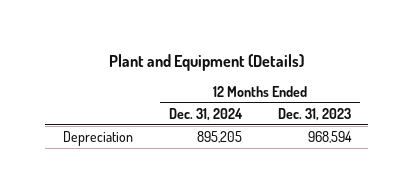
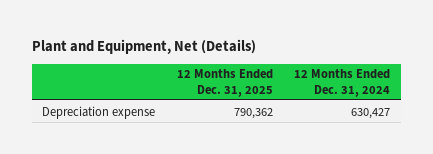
- Plant and Equipment (Details)
+ Plant and Equipment, Net (Details)
- | 12 Months Ended Dec. 31, 2024 | 12 Months Ended Dec. 31, 2023
+ | 12 Months Ended Dec. 31, 2025 | 12 Months Ended Dec. 31, 2024
- Depreciation | 895,205 | 968,594
+ Depreciation expense | 790,362 | 630,427

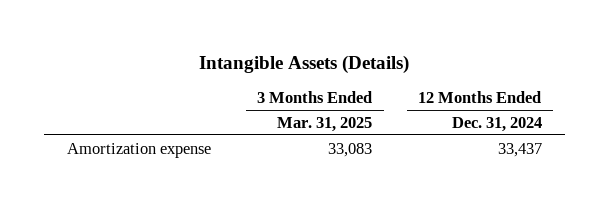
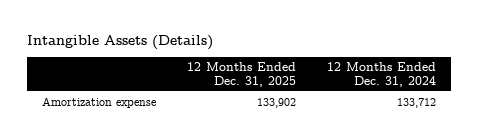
- | 3 Months Ended Mar. 31, 2025 | 12 Months Ended Dec. 31, 2024
+ | 12 Months Ended Dec. 31, 2025 | 12 Months Ended Dec. 31, 2024
- Amortization expense | 33,083 | 33,437
+ Amortization expense | 133,902 | 133,712

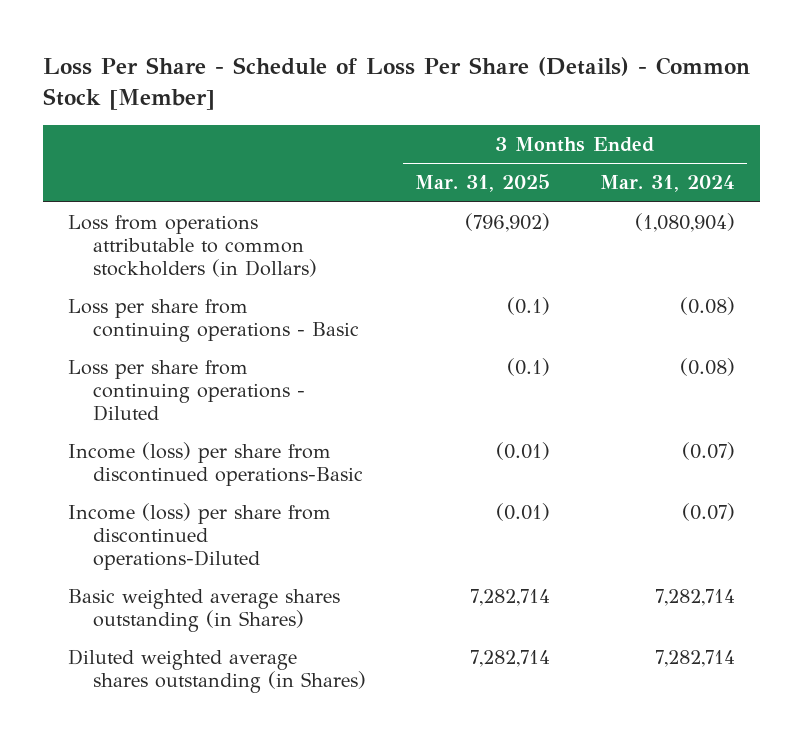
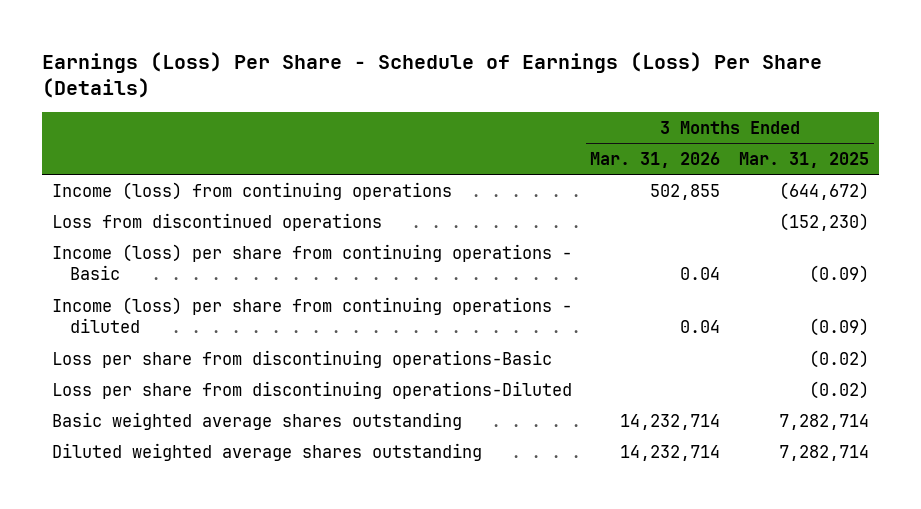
- Loss Per Share - Schedule of Loss Per Share (Details) - Common Stock [Member]
+ Earnings (Loss) Per Share - Schedule of Earnings (Loss) Per Share (Details)
- | 3 Months Ended Mar. 31, 2025 | 3 Months Ended Mar. 31, 2024
+ | 3 Months Ended Mar. 31, 2026 | 3 Months Ended Mar. 31, 2025
- Loss from operations attributable to common stockholders (in Dollars) | (796,902) | (1,080,904)
- Loss per share from continuing operations - Basic | (0.1) | (0.08)
- Loss per share from continuing operations - Diluted | (0.1) | (0.08)
- Income (loss) per share from discontinued operations-Basic | (0.01) | (0.07)
- Income (loss) per share from discontinued operations-Diluted | (0.01) | (0.07)
- Basic weighted average shares outstanding (in Shares) | 7,282,714 | 7,282,714
- Diluted weighted average shares outstanding (in Shares) | 7,282,714 | 7,282,714
+ Income (loss) from continuing operations | 502,855 | (644,672)
+ Loss from discontinued operations | | (152,230)
+ Income (loss) per share from continuing operations - Basic | 0.04 | (0.09)
+ Income (loss) per share from continuing operations - diluted | 0.04 | (0.09)
+ Loss per share from discontinuing operations-Basic | | (0.02)
+ Loss per share from discontinuing operations-Diluted | | (0.02)
+ Basic weighted average shares outstanding | 14,232,714 | 7,282,714
+ Diluted weighted average shares outstanding | 14,232,714 | 7,282,714

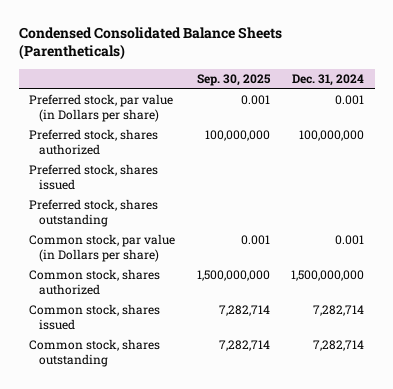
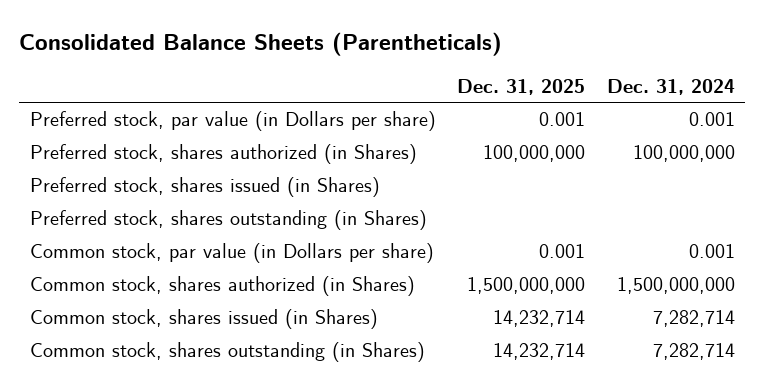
- Condensed Consolidated Balance Sheets (Parentheticals)
+ Consolidated Balance Sheets (Parentheticals)
- | Sep. 30, 2025 | Dec. 31, 2024
+ | Dec. 31, 2025 | Dec. 31, 2024
- Preferred stock, shares authorized | 100,000,000 | 100,000,000
- Preferred stock, shares issued
- Preferred stock, shares outstanding
+ Preferred stock, shares authorized (in Shares) | 100,000,000 | 100,000,000
+ Preferred stock, shares issued (in Shares)
+ Preferred stock, shares outstanding (in Shares)
- Common stock, shares authorized | 1,500,000,000 | 1,500,000,000
- Common stock, shares issued | 7,282,714 | 7,282,714
- Common stock, shares outstanding | 7,282,714 | 7,282,714
+ Common stock, shares authorized (in Shares) | 1,500,000,000 | 1,500,000,000
+ Common stock, shares issued (in Shares) | 14,232,714 | 7,282,714
+ Common stock, shares outstanding (in Shares) | 14,232,714 | 7,282,714

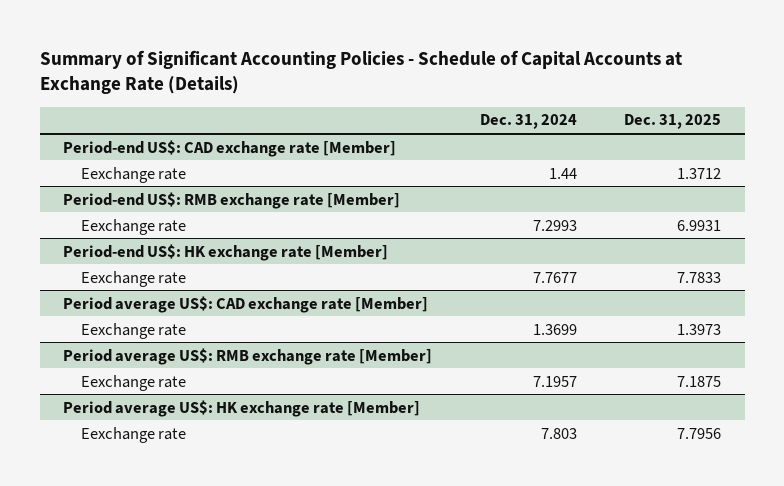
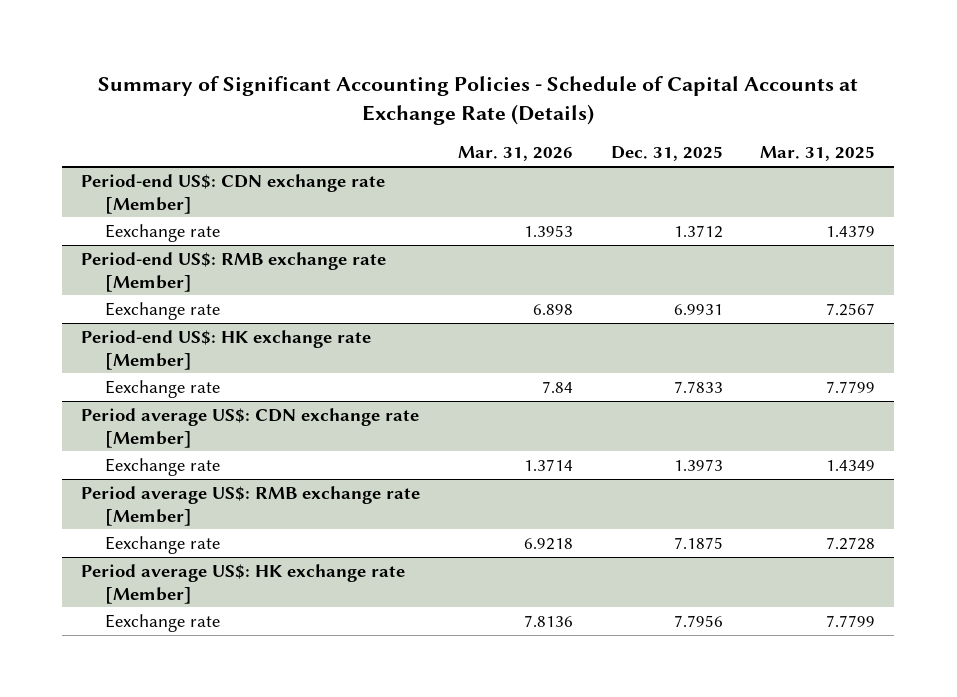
- | Dec. 31, 2024 | Dec. 31, 2025
+ | Mar. 31, 2026 | Dec. 31, 2025 | Mar. 31, 2025
- Period-end US$: CAD exchange rate [Member]
+ Period-end US$: CDN exchange rate [Member]
- Period average US$: CAD exchange rate [Member]
+ Period average US$: CDN exchange rate [Member]

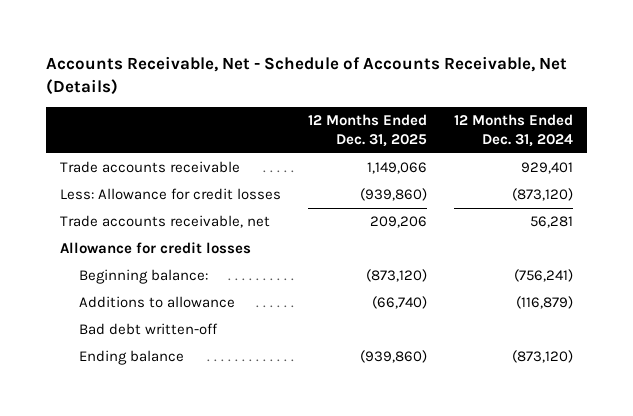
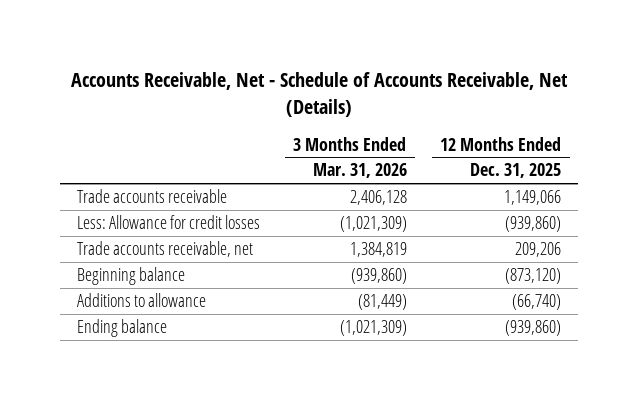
- | 12 Months Ended Dec. 31, 2025 | 12 Months Ended Dec. 31, 2024
+ | 3 Months Ended Mar. 31, 2026 | 12 Months Ended Dec. 31, 2025
- Allowance for credit losses
- Beginning balance: | (873,120) | (756,241)
+ Beginning balance | (939,860) | (873,120)
- Bad debt written-off

